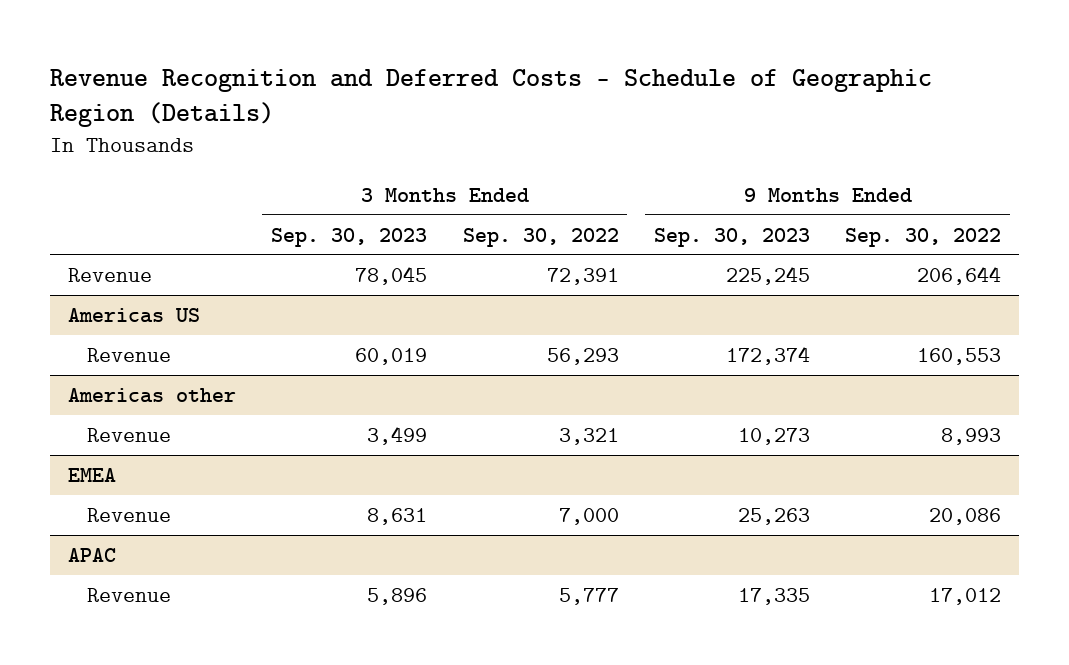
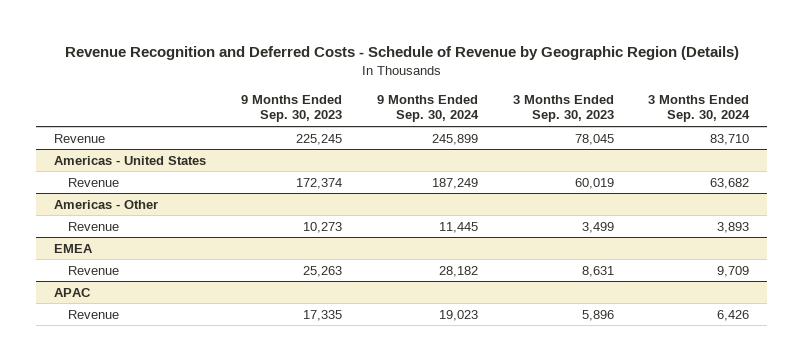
- Revenue Recognition and Deferred Costs - Schedule of Geographic Region (Details)
+ Revenue Recognition and Deferred Costs - Schedule of Revenue by Geographic Region (Details)
- | 3 Months Ended Sep. 30, 2023 | 3 Months Ended Sep. 30, 2022 | 9 Months Ended Sep. 30, 2023 | 9 Months Ended Sep. 30, 2022
+ | 9 Months Ended Sep. 30, 2023 | 9 Months Ended Sep. 30, 2024 | 3 Months Ended Sep. 30, 2023 | 3 Months Ended Sep. 30, 2024
- Americas US
+ Americas - United States
- Americas other
+ Americas - Other

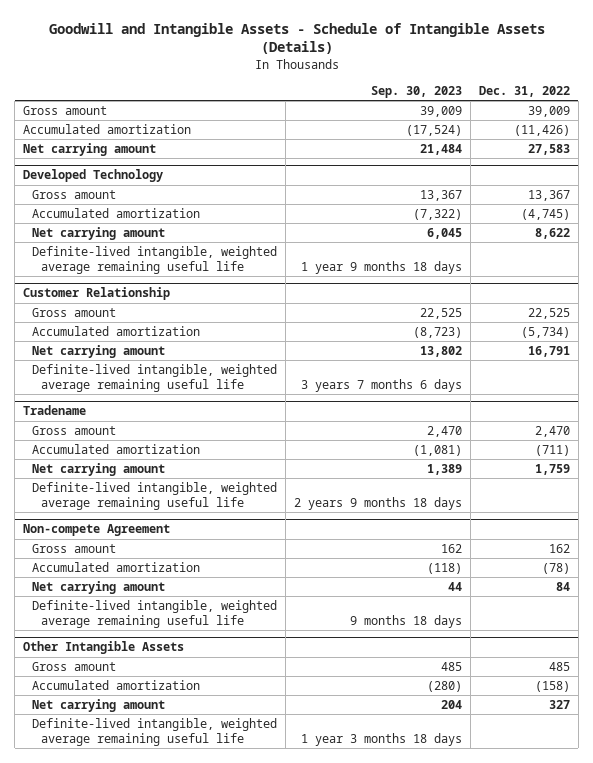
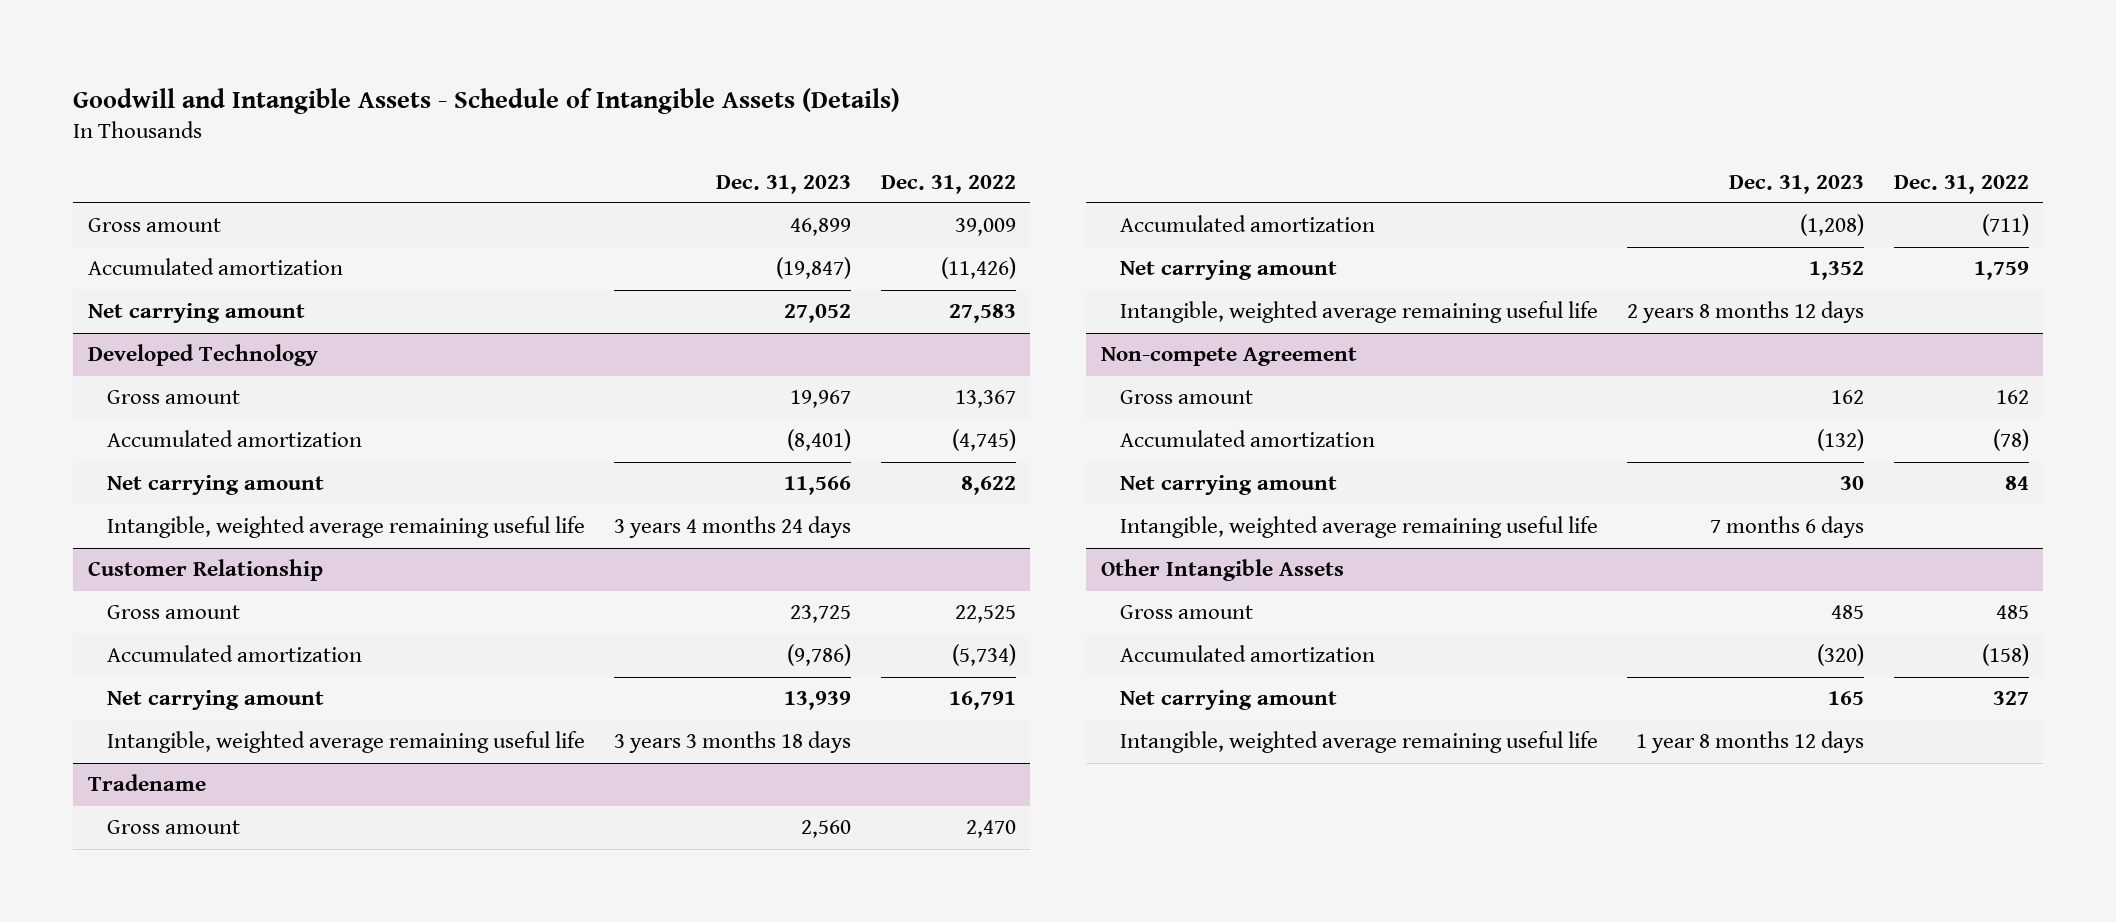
- | Sep. 30, 2023 | Dec. 31, 2022
+ | Dec. 31, 2023 | Dec. 31, 2022
@ Developed Technology
- Definite-lived intangible, weighted average remaining useful life | 1 year 9 months 18 days |
+ Intangible, weighted average remaining useful life | 3 years 4 months 24 days |
@ Customer Relationship
- Definite-lived intangible, weighted average remaining useful life | 3 years 7 months 6 days |
+ Intangible, weighted average remaining useful life | 3 years 3 months 18 days |
@ Tradename
- Definite-lived intangible, weighted average remaining useful life | 2 years 9 months 18 days |
+ Intangible, weighted average remaining useful life | 2 years 8 months 12 days |
@ Non-compete Agreement
- Definite-lived intangible, weighted average remaining useful life | 9 months 18 days |
+ Intangible, weighted average remaining useful life | 7 months 6 days |
@ Other Intangible Assets
- Definite-lived intangible, weighted average remaining useful life | 1 year 3 months 18 days |
+ Intangible, weighted average remaining useful life | 1 year 8 months 12 days |

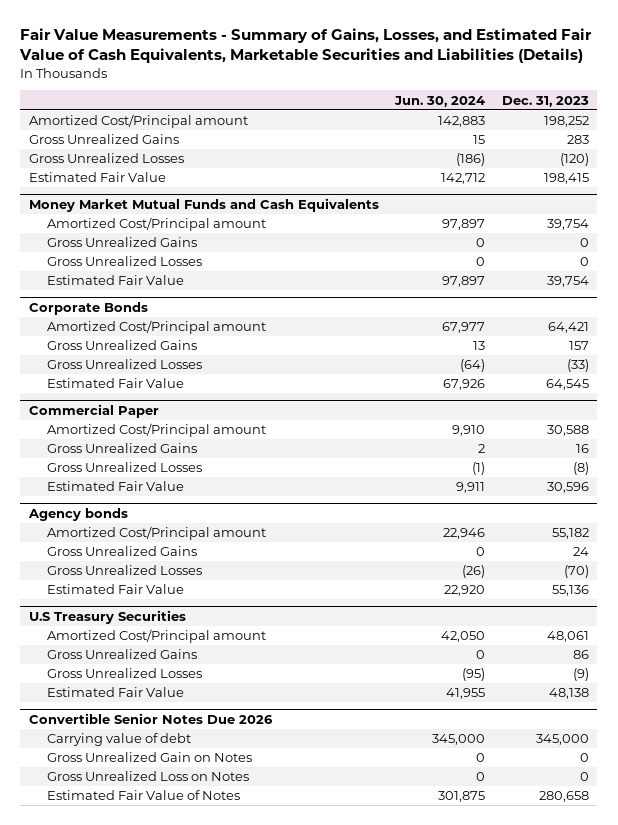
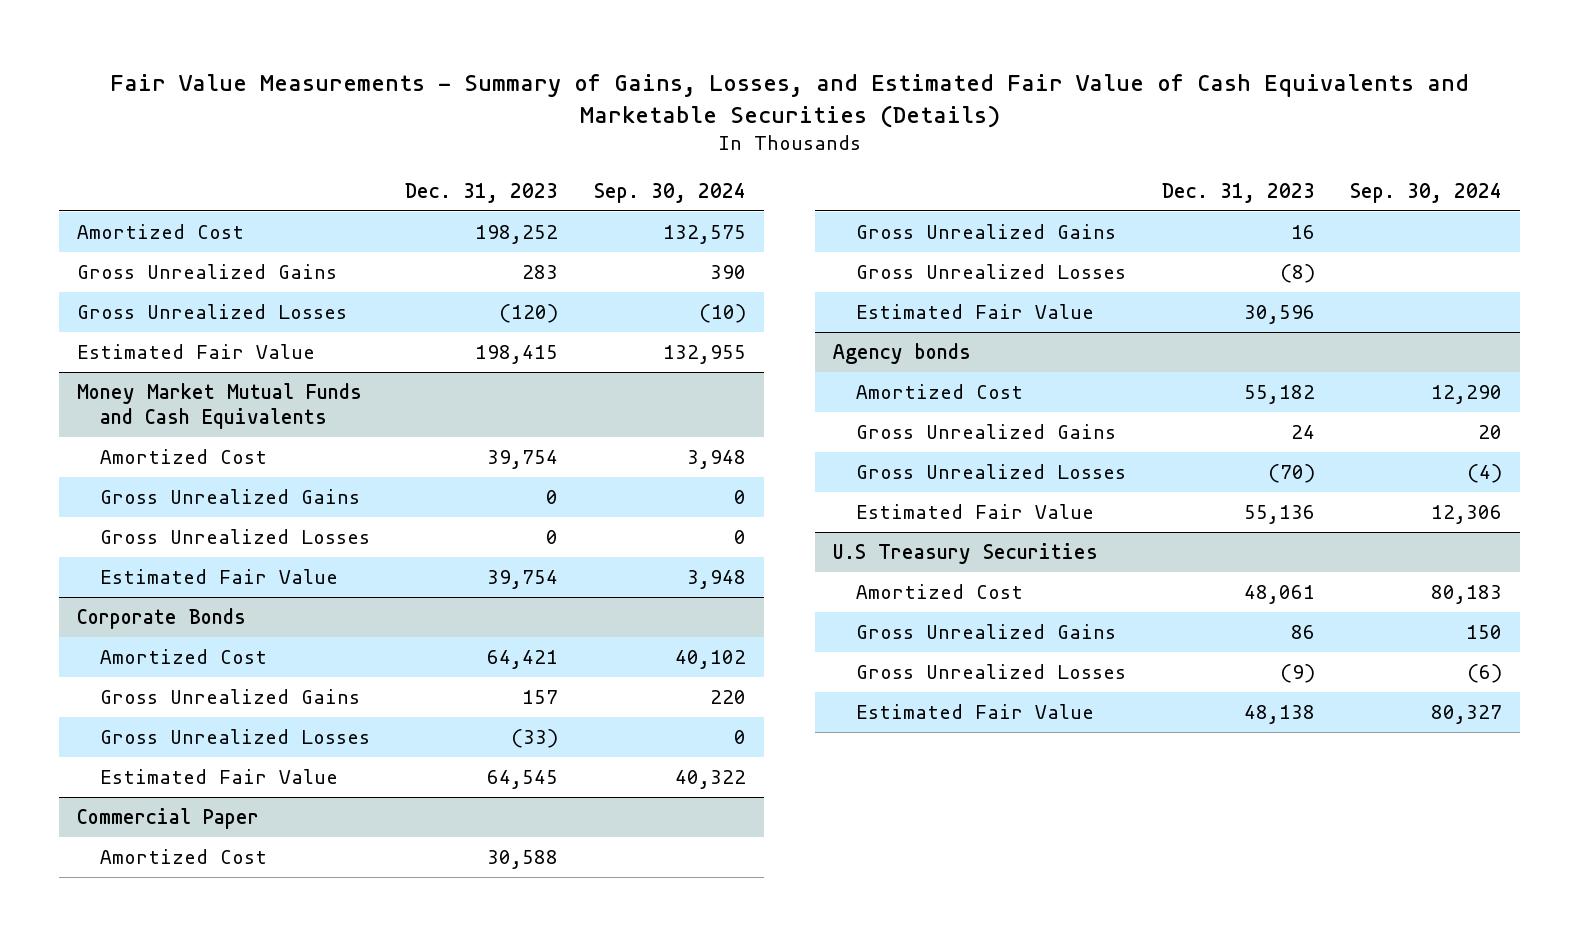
- Fair Value Measurements - Summary of Gains, Losses, and Estimated Fair Value of Cash Equivalents, Marketable Securities and Liabilities (Details)
+ Fair Value Measurements - Summary of Gains, Losses, and Estimated Fair Value of Cash Equivalents and Marketable Securities (Details)
- | Jun. 30, 2024 | Dec. 31, 2023
+ | Dec. 31, 2023 | Sep. 30, 2024
- Amortized Cost/Principal amount | 142,883 | 198,252
+ Amortized Cost | 198,252 | 132,575
@ Money Market Mutual Funds and Cash Equivalents
- Amortized Cost/Principal amount | 97,897 | 39,754
+ Amortized Cost | 39,754 | 3,948
@ Corporate Bonds
- Amortized Cost/Principal amount | 67,977 | 64,421
+ Amortized Cost | 64,421 | 40,102
@ Commercial Paper
- Amortized Cost/Principal amount | 9,910 | 30,588
+ Amortized Cost | 30,588 |
@ Agency bonds
- Amortized Cost/Principal amount | 22,946 | 55,182
+ Amortized Cost | 55,182 | 12,290
@ U.S Treasury Securities
- Amortized Cost/Principal amount | 42,050 | 48,061
+ Amortized Cost | 48,061 | 80,183
- Convertible Senior Notes Due 2026
- Carrying value of debt | 345,000 | 345,000
- Gross Unrealized Gain on Notes | 0 | 0
- Gross Unrealized Loss on Notes | 0 | 0
- Estimated Fair Value of Notes | 301,875 | 280,658

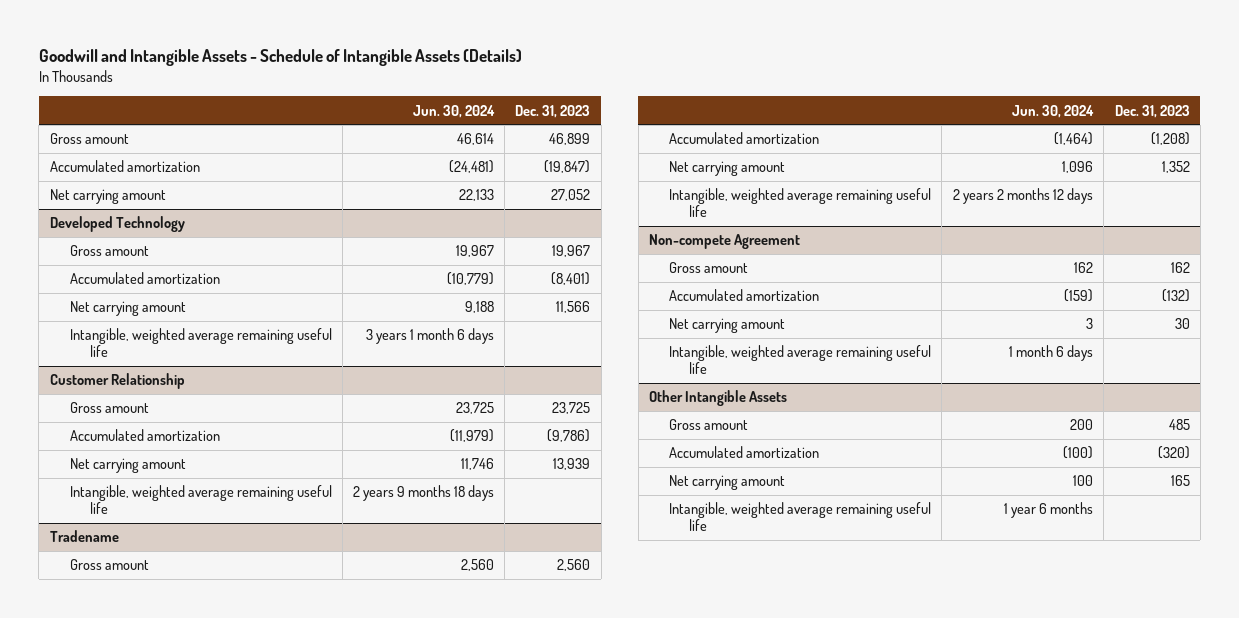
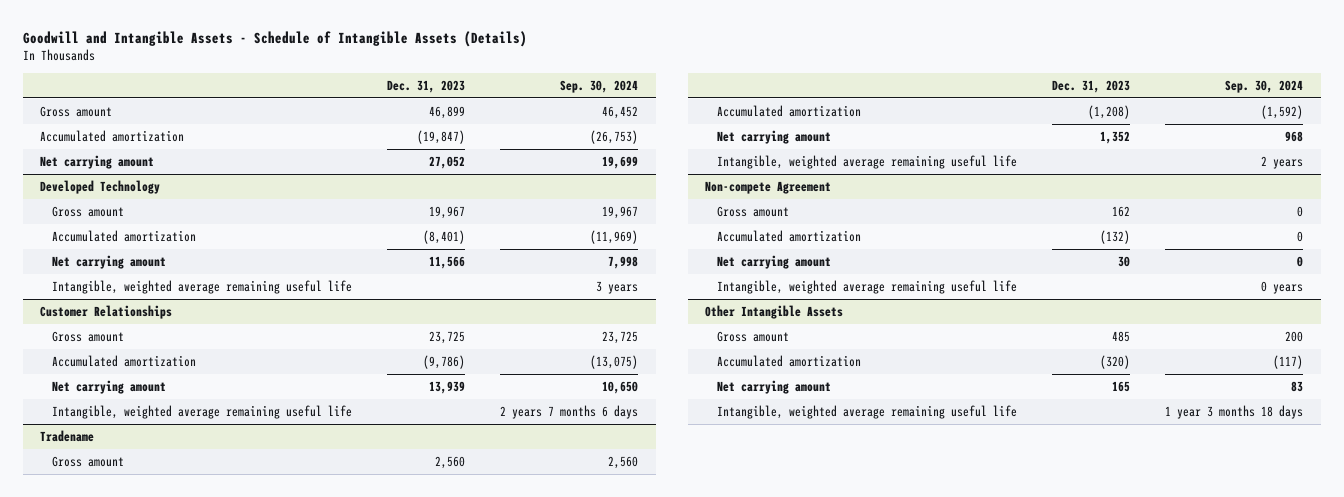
- | Jun. 30, 2024 | Dec. 31, 2023
+ | Dec. 31, 2023 | Sep. 30, 2024
- Customer Relationship
+ Customer Relationships

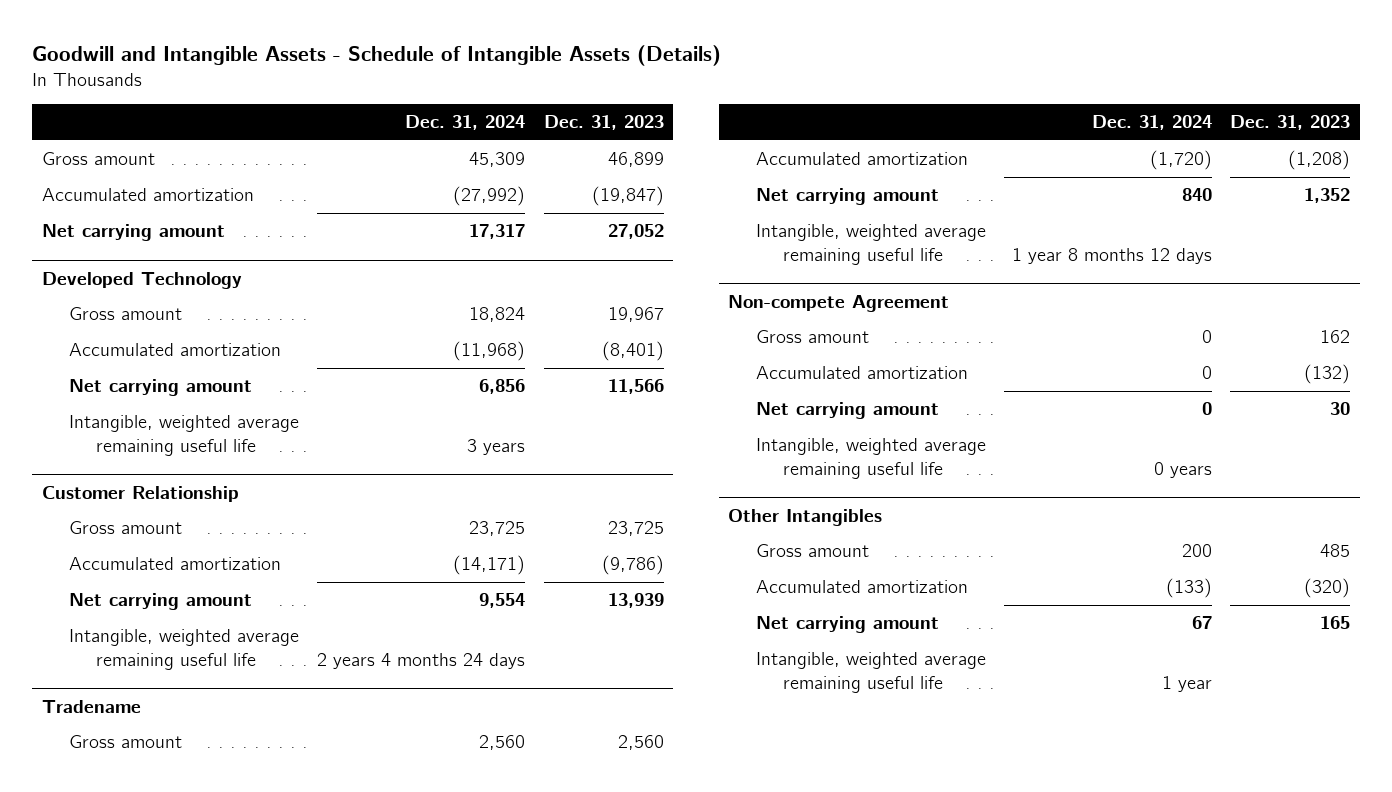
- | Dec. 31, 2023 | Sep. 30, 2024
+ | Dec. 31, 2024 | Dec. 31, 2023
- Customer Relationships
+ Customer Relationship
- Other Intangible Assets
+ Other Intangibles

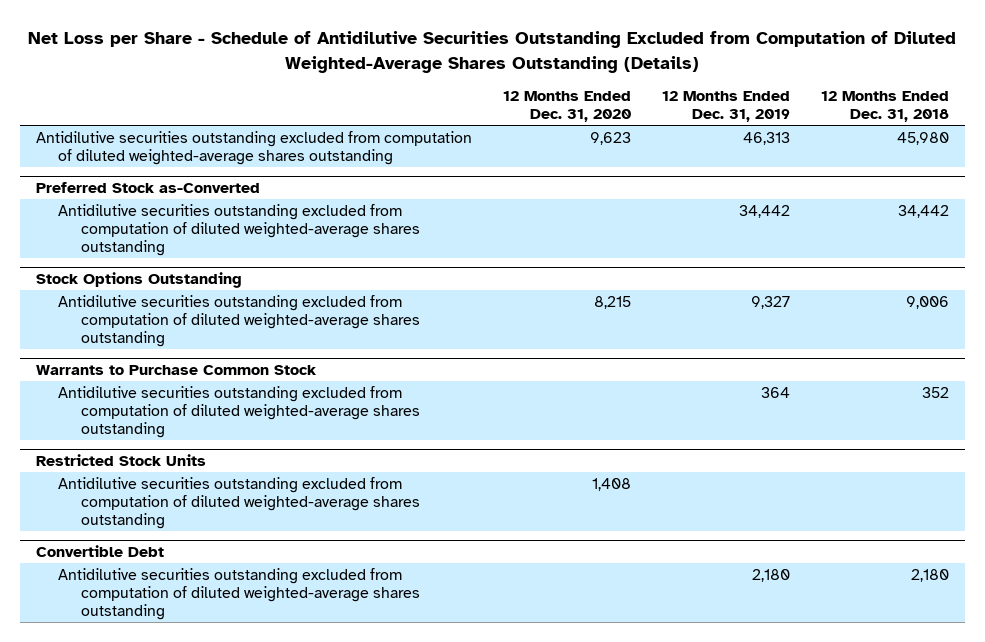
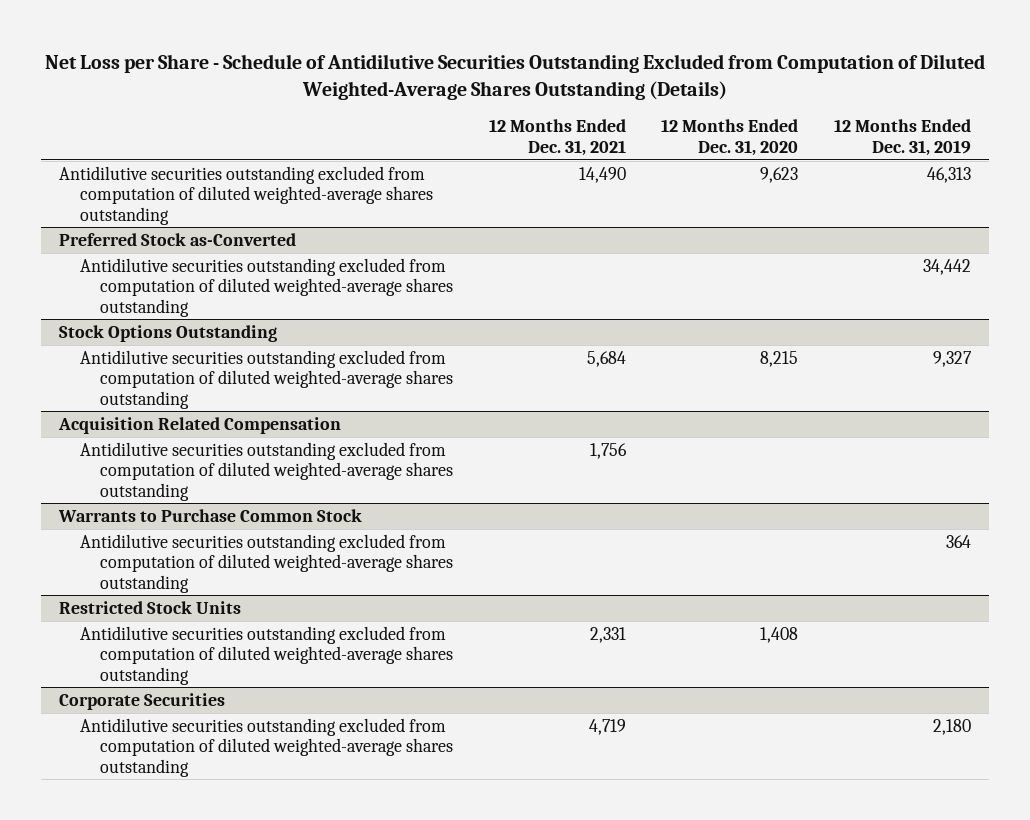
- | 12 Months Ended Dec. 31, 2020 | 12 Months Ended Dec. 31, 2019 | 12 Months Ended Dec. 31, 2018
+ | 12 Months Ended Dec. 31, 2021 | 12 Months Ended Dec. 31, 2020 | 12 Months Ended Dec. 31, 2019
+ Acquisition Related Compensation
+ Antidilutive securities outstanding excluded from computation of diluted weighted-average shares outstanding | 1,756 | |
- Convertible Debt
+ Corporate Securities

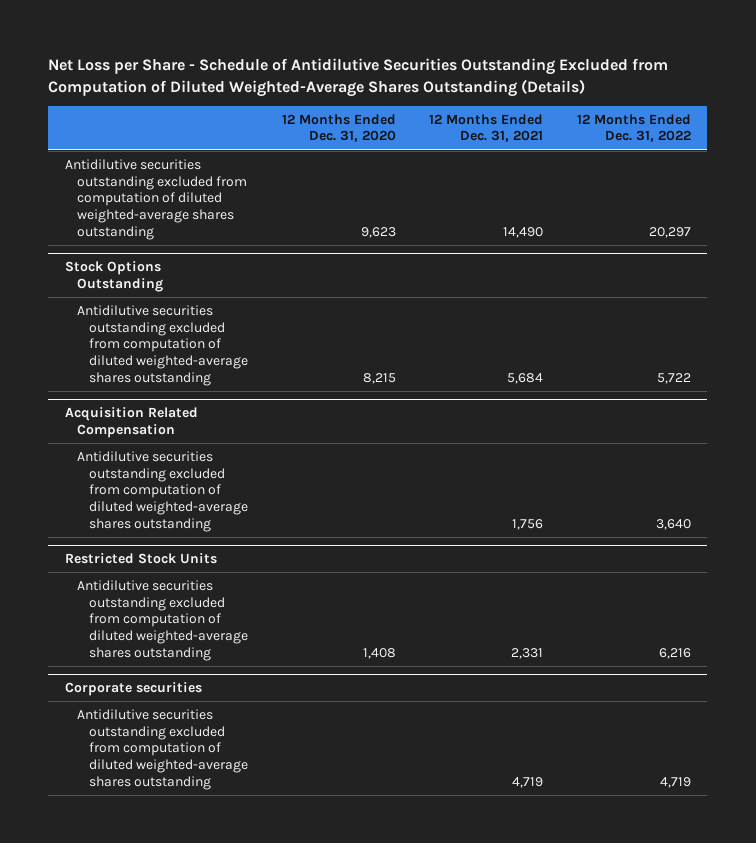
- | 12 Months Ended Dec. 31, 2021 | 12 Months Ended Dec. 31, 2020 | 12 Months Ended Dec. 31, 2019
+ | 12 Months Ended Dec. 31, 2020 | 12 Months Ended Dec. 31, 2021 | 12 Months Ended Dec. 31, 2022
- Preferred Stock as-Converted
- Antidilutive securities outstanding excluded from computation of diluted weighted-average shares outstanding | | | 34,442
- Warrants to Purchase Common Stock
- Antidilutive securities outstanding excluded from computation of diluted weighted-average shares outstanding | | | 364
- Corporate Securities
+ Corporate securities

